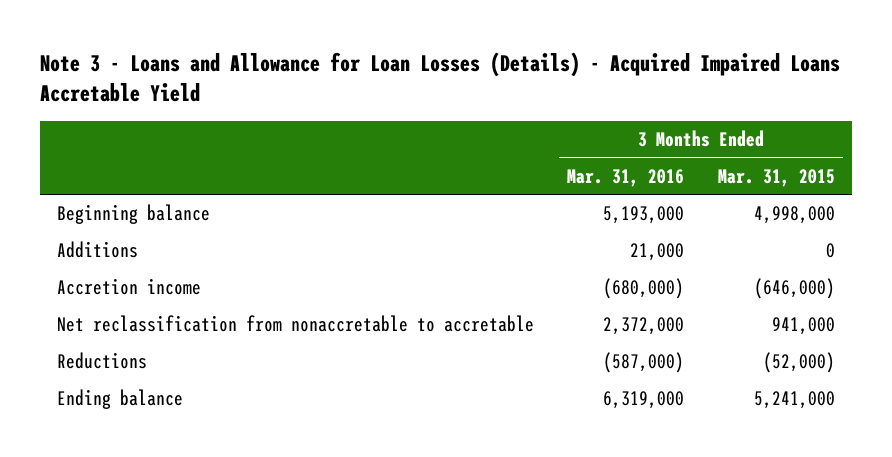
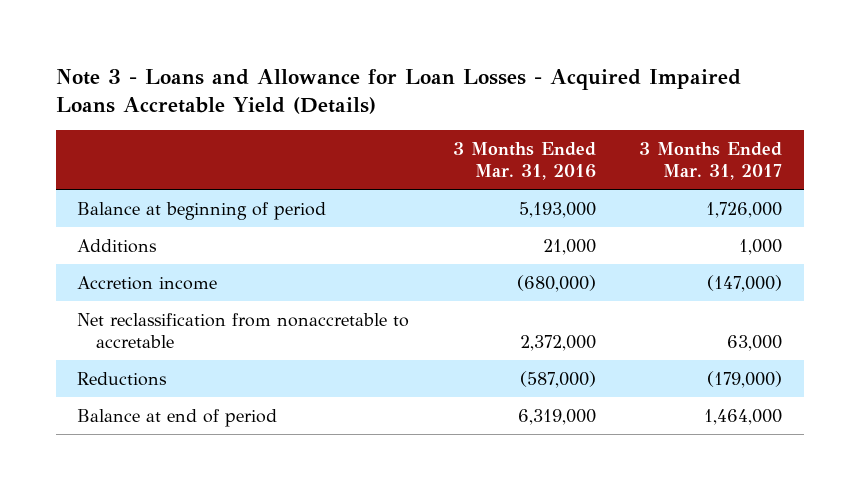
- Note 3 - Loans and Allowance for Loan Losses (Details) - Acquired Impaired Loans Accretable Yield
+ Note 3 - Loans and Allowance for Loan Losses - Acquired Impaired Loans Accretable Yield (Details)
- | 3 Months Ended Mar. 31, 2016 | 3 Months Ended Mar. 31, 2015
+ | 3 Months Ended Mar. 31, 2016 | 3 Months Ended Mar. 31, 2017
- Beginning balance | 5,193,000 | 4,998,000
+ Balance at beginning of period | 5,193,000 | 1,726,000
- Ending balance | 6,319,000 | 5,241,000
+ Balance at end of period | 6,319,000 | 1,464,000

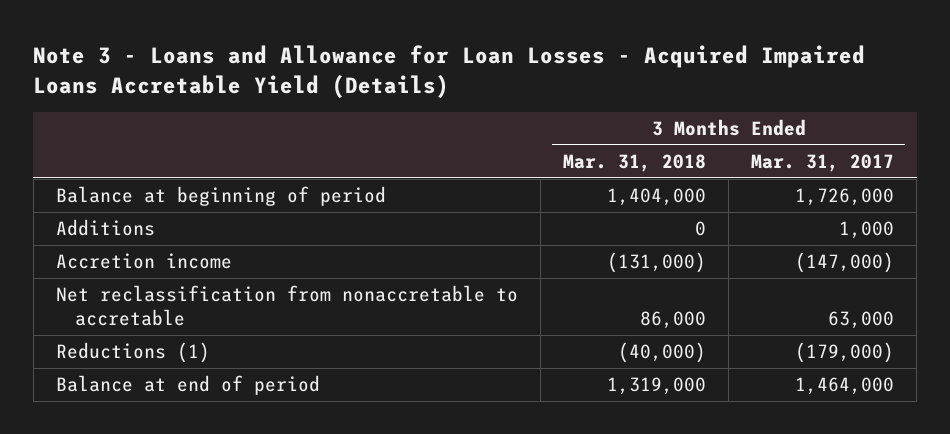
- | 3 Months Ended Mar. 31, 2016 | 3 Months Ended Mar. 31, 2017
+ | 3 Months Ended Mar. 31, 2018 | 3 Months Ended Mar. 31, 2017
- Reductions | (587,000) | (179,000)
+ Reductions (1) | (40,000) | (179,000)

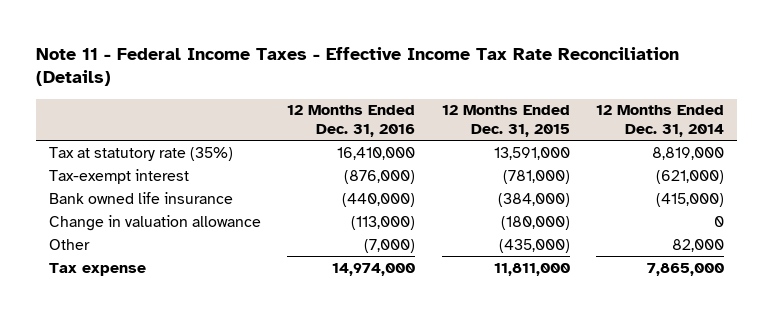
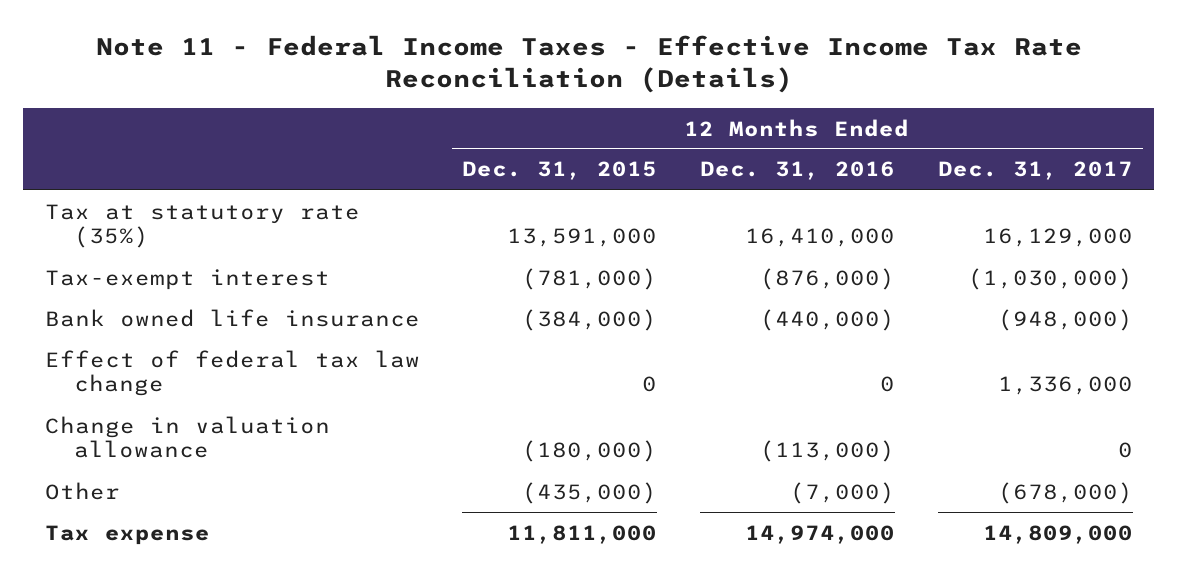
- | 12 Months Ended Dec. 31, 2016 | 12 Months Ended Dec. 31, 2015 | 12 Months Ended Dec. 31, 2014
+ | 12 Months Ended Dec. 31, 2015 | 12 Months Ended Dec. 31, 2016 | 12 Months Ended Dec. 31, 2017
+ Effect of federal tax law change | 0 | 0 | 1,336,000

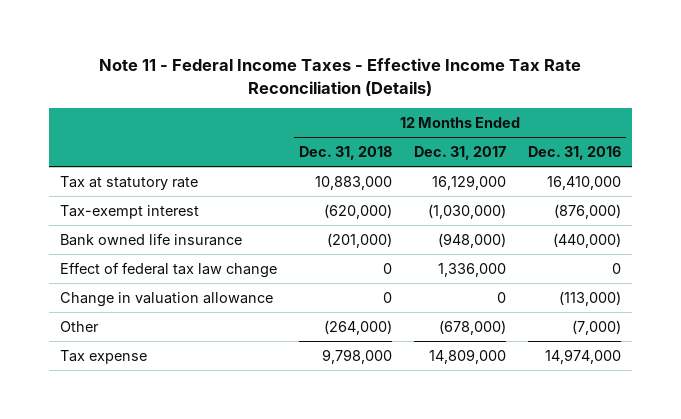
- | 12 Months Ended Dec. 31, 2015 | 12 Months Ended Dec. 31, 2016 | 12 Months Ended Dec. 31, 2017
+ | 12 Months Ended Dec. 31, 2018 | 12 Months Ended Dec. 31, 2017 | 12 Months Ended Dec. 31, 2016
- Tax at statutory rate (35%) | 13,591,000 | 16,410,000 | 16,129,000
+ Tax at statutory rate | 10,883,000 | 16,129,000 | 16,410,000

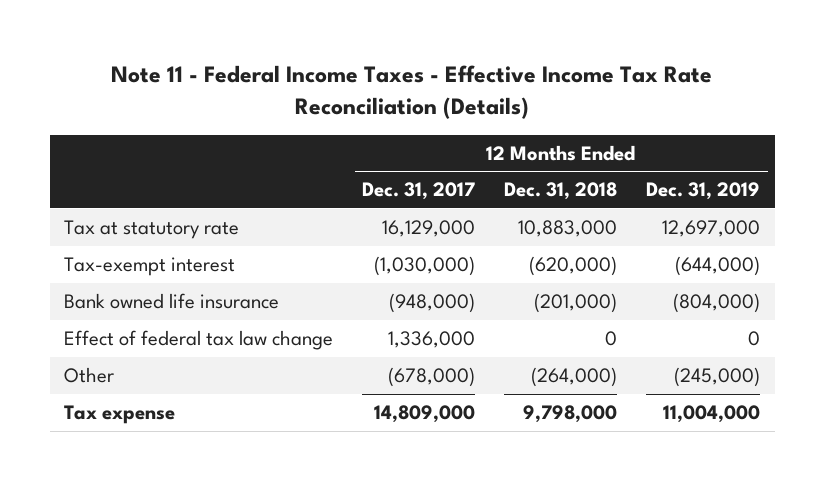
- | 12 Months Ended Dec. 31, 2018 | 12 Months Ended Dec. 31, 2017 | 12 Months Ended Dec. 31, 2016
+ | 12 Months Ended Dec. 31, 2017 | 12 Months Ended Dec. 31, 2018 | 12 Months Ended Dec. 31, 2019
- Change in valuation allowance | 0 | 0 | (113,000)

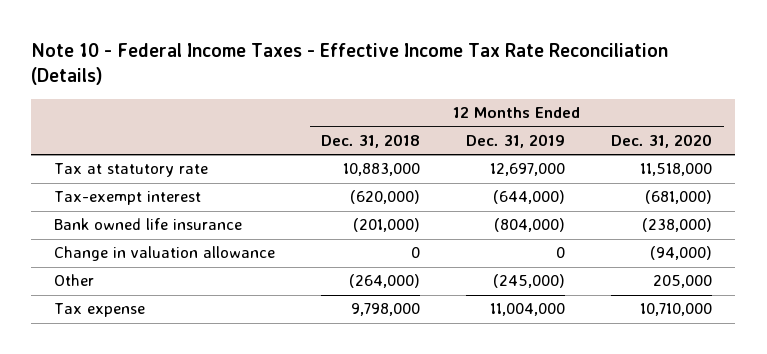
- Note 11 - Federal Income Taxes - Effective Income Tax Rate Reconciliation (Details)
+ Note 10 - Federal Income Taxes - Effective Income Tax Rate Reconciliation (Details)
- | 12 Months Ended Dec. 31, 2017 | 12 Months Ended Dec. 31, 2018 | 12 Months Ended Dec. 31, 2019
+ | 12 Months Ended Dec. 31, 2018 | 12 Months Ended Dec. 31, 2019 | 12 Months Ended Dec. 31, 2020
- Effect of federal tax law change | 1,336,000 | 0 | 0
+ Change in valuation allowance | 0 | 0 | (94,000)

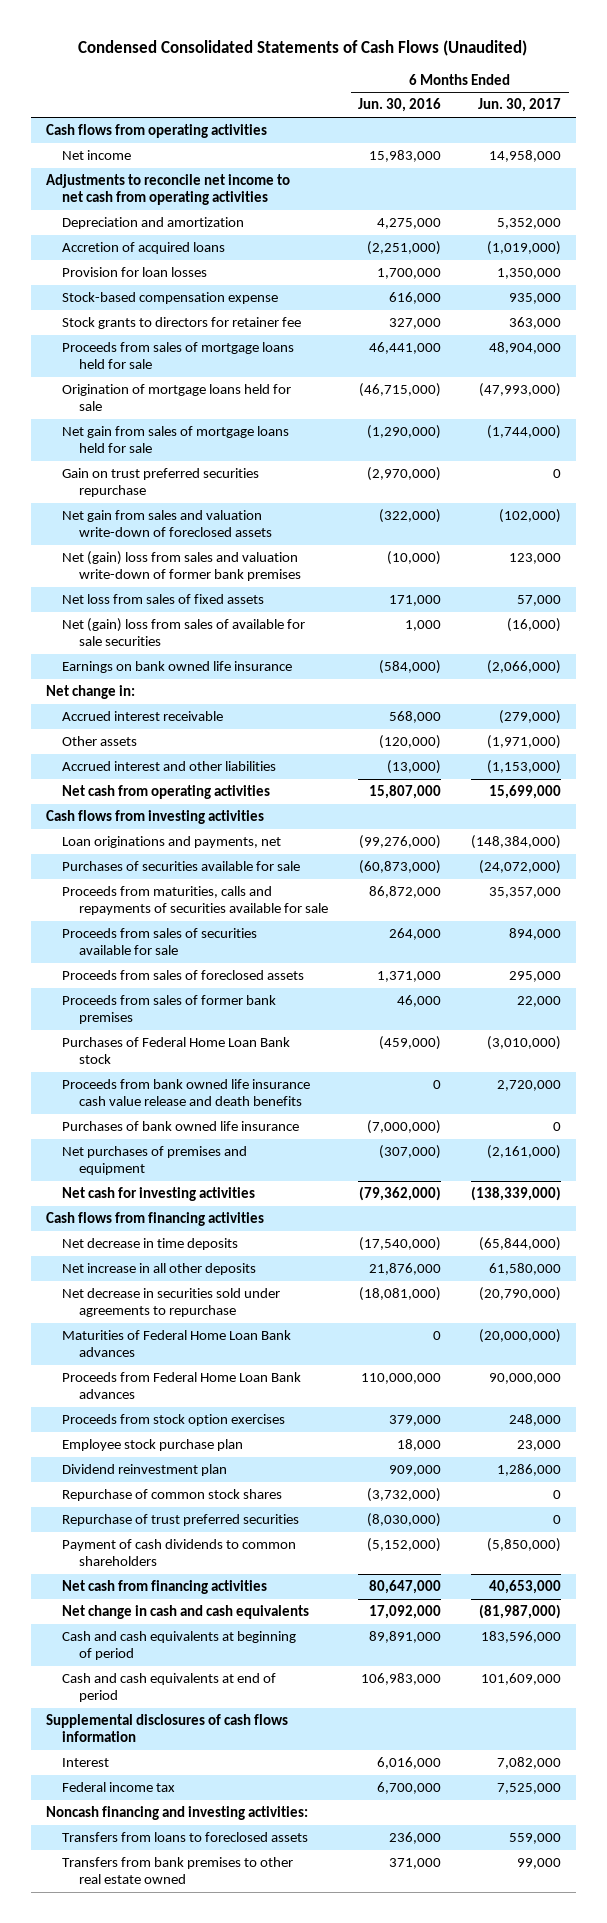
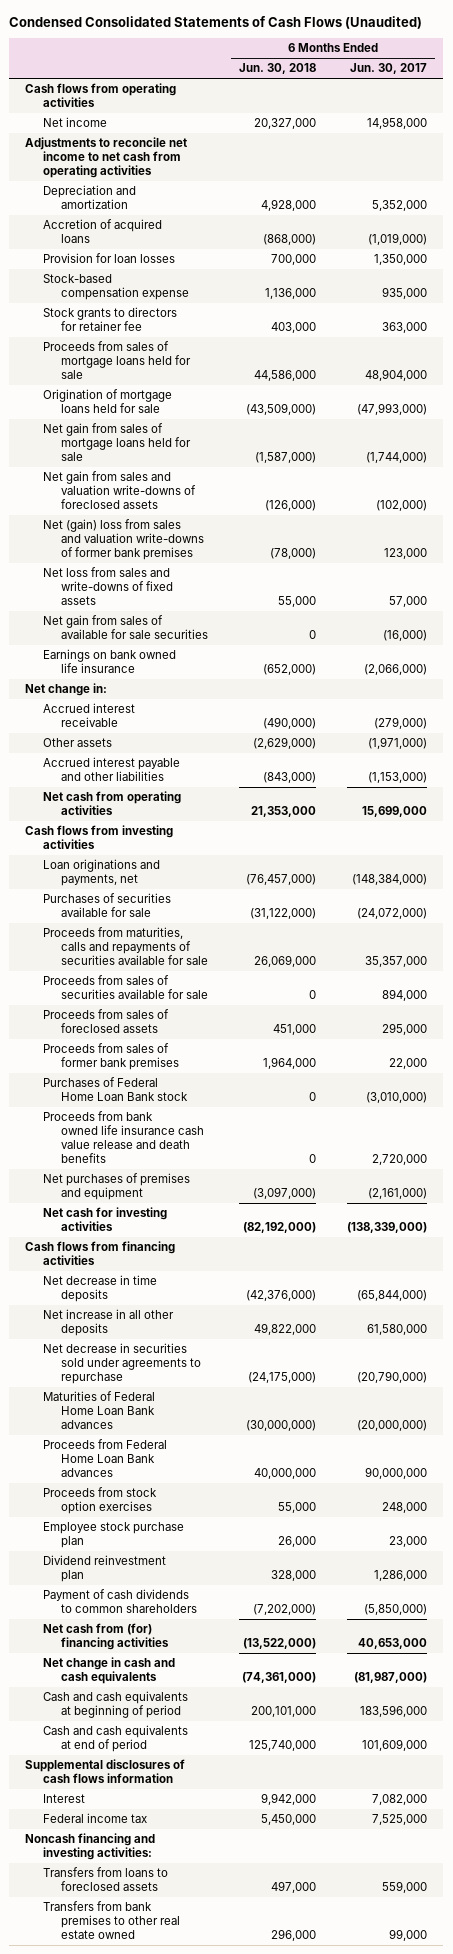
- | 6 Months Ended Jun. 30, 2016 | 6 Months Ended Jun. 30, 2017
+ | 6 Months Ended Jun. 30, 2018 | 6 Months Ended Jun. 30, 2017
- Gain on trust preferred securities repurchase | (2,970,000) | 0
- Net gain from sales and valuation write-down of foreclosed assets | (322,000) | (102,000)
- Net (gain) loss from sales and valuation write-down of former bank premises | (10,000) | 123,000
- Net loss from sales of fixed assets | 171,000 | 57,000
- Net (gain) loss from sales of available for sale securities | 1,000 | (16,000)
+ Net gain from sales and valuation write-downs of foreclosed assets | (126,000) | (102,000)
+ Net (gain) loss from sales and valuation write-downs of former bank premises | (78,000) | 123,000
+ Net loss from sales and write-downs of fixed assets | 55,000 | 57,000
+ Net gain from sales of available for sale securities | 0 | (16,000)
- Accrued interest and other liabilities | (13,000) | (1,153,000)
+ Accrued interest payable and other liabilities | (843,000) | (1,153,000)
- Purchases of bank owned life insurance | (7,000,000) | 0
- Repurchase of common stock shares | (3,732,000) | 0
- Repurchase of trust preferred securities | (8,030,000) | 0
- Net cash from financing activities | 80,647,000 | 40,653,000
+ Net cash from (for) financing activities | (13,522,000) | 40,653,000

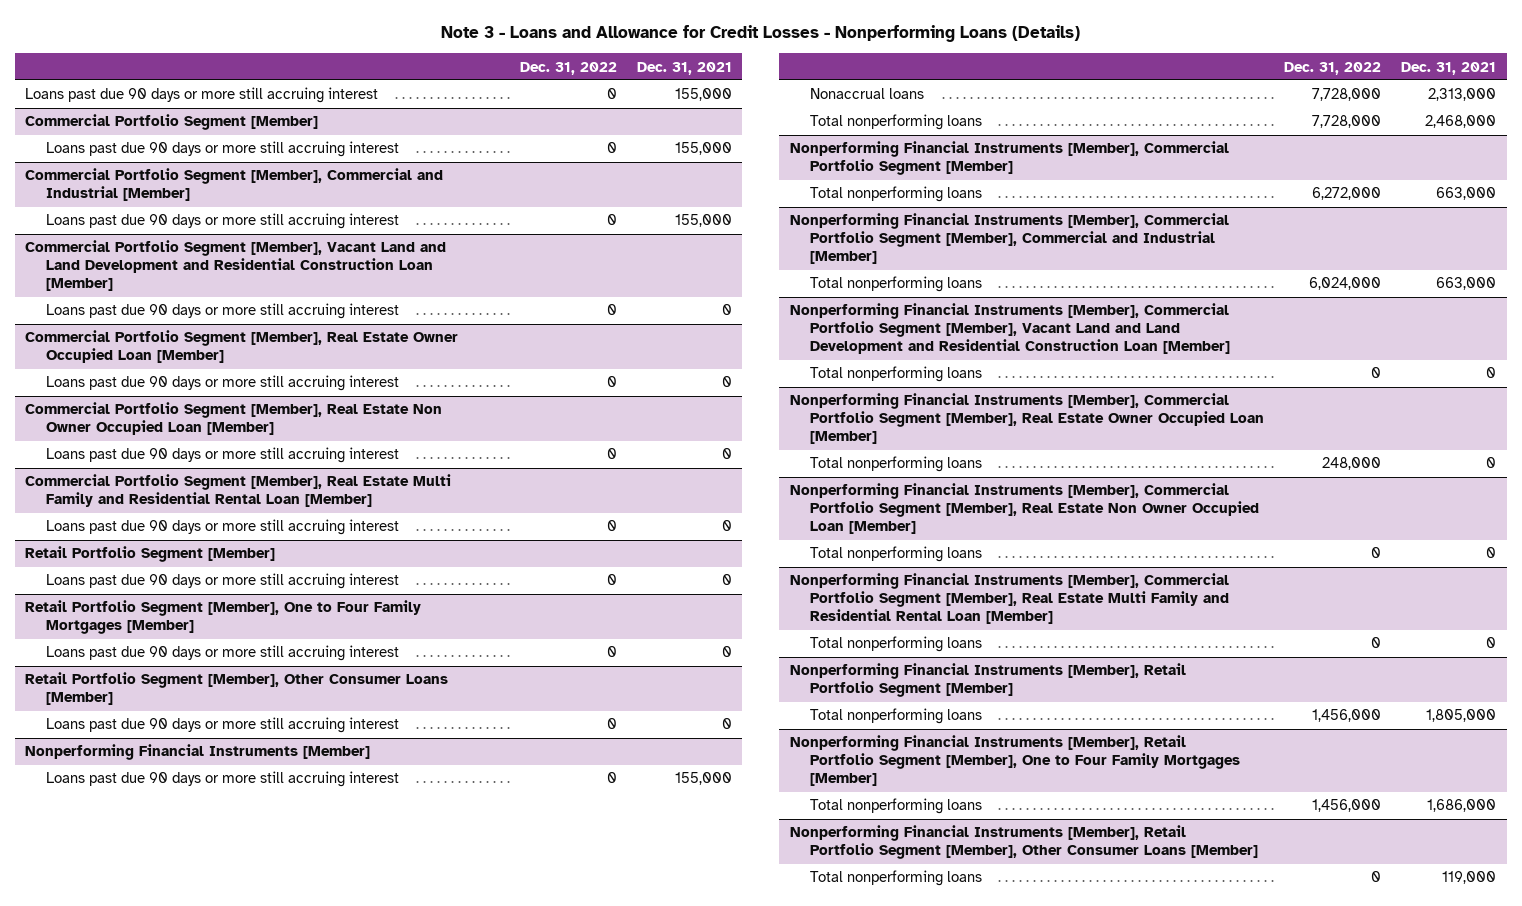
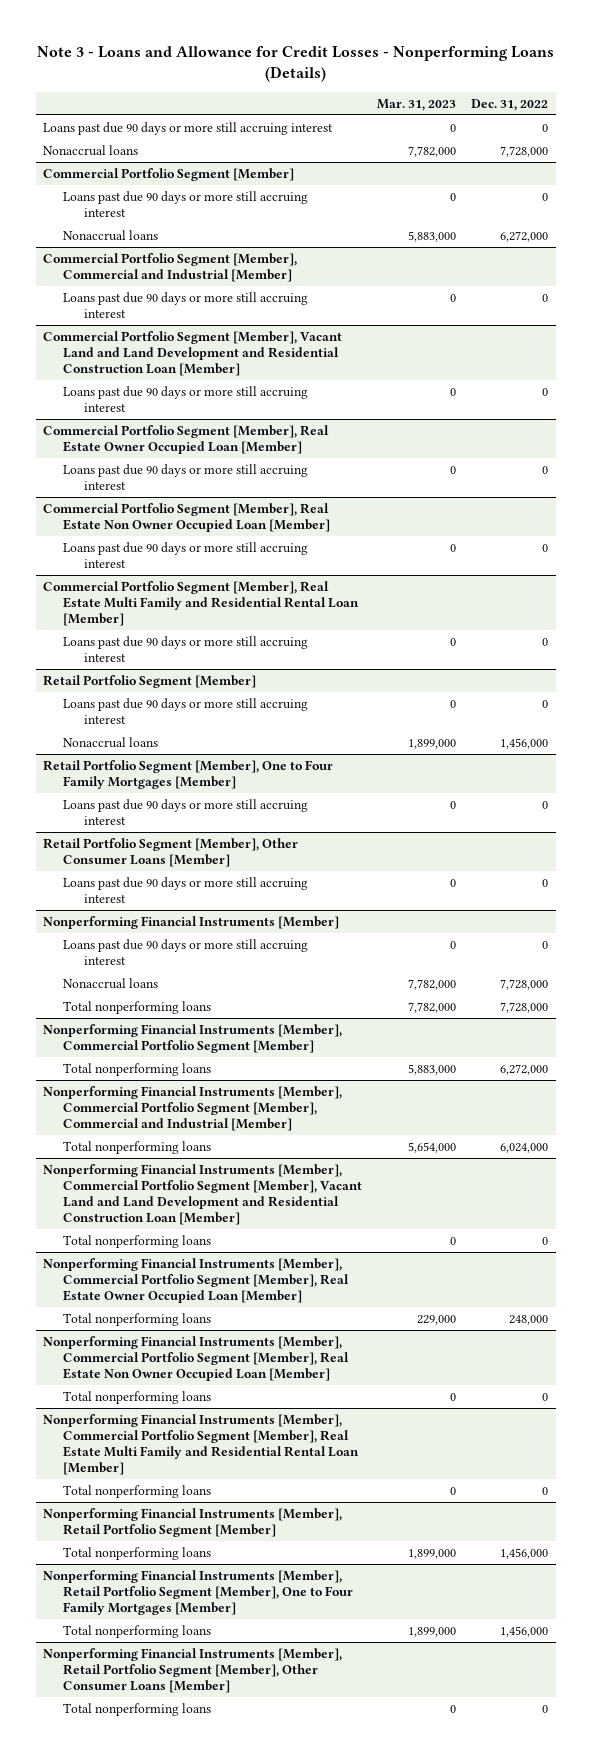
- | Dec. 31, 2022 | Dec. 31, 2021
+ | Mar. 31, 2023 | Dec. 31, 2022
+ Nonaccrual loans | 7,782,000 | 7,728,000
@ Commercial Portfolio Segment [Member]
+ Nonaccrual loans | 5,883,000 | 6,272,000
@ Retail Portfolio Segment [Member]
+ Nonaccrual loans | 1,899,000 | 1,456,000

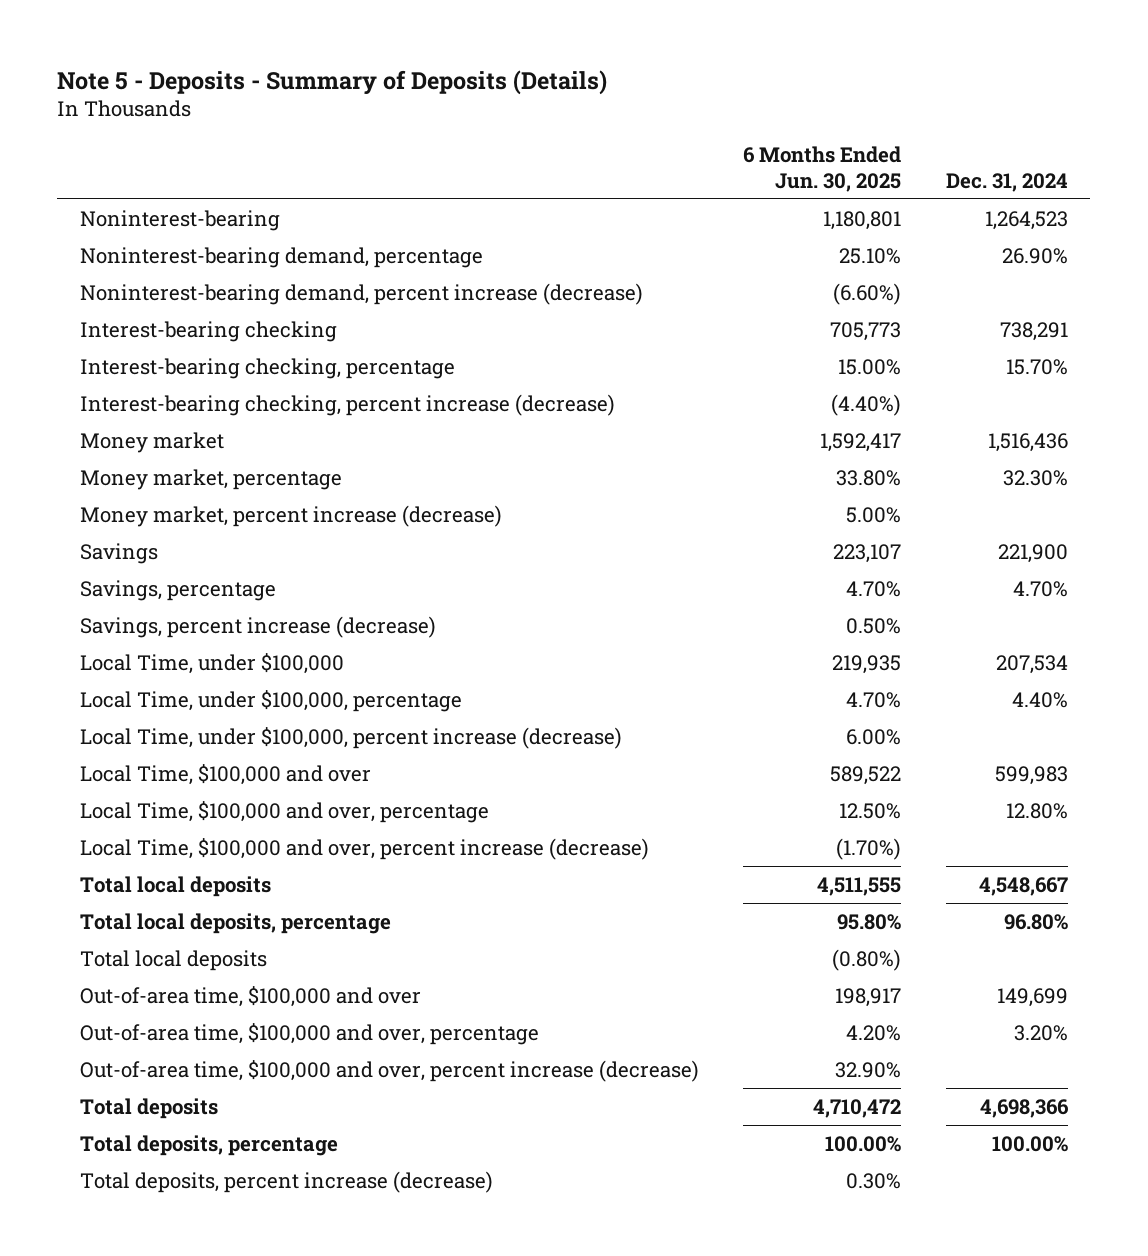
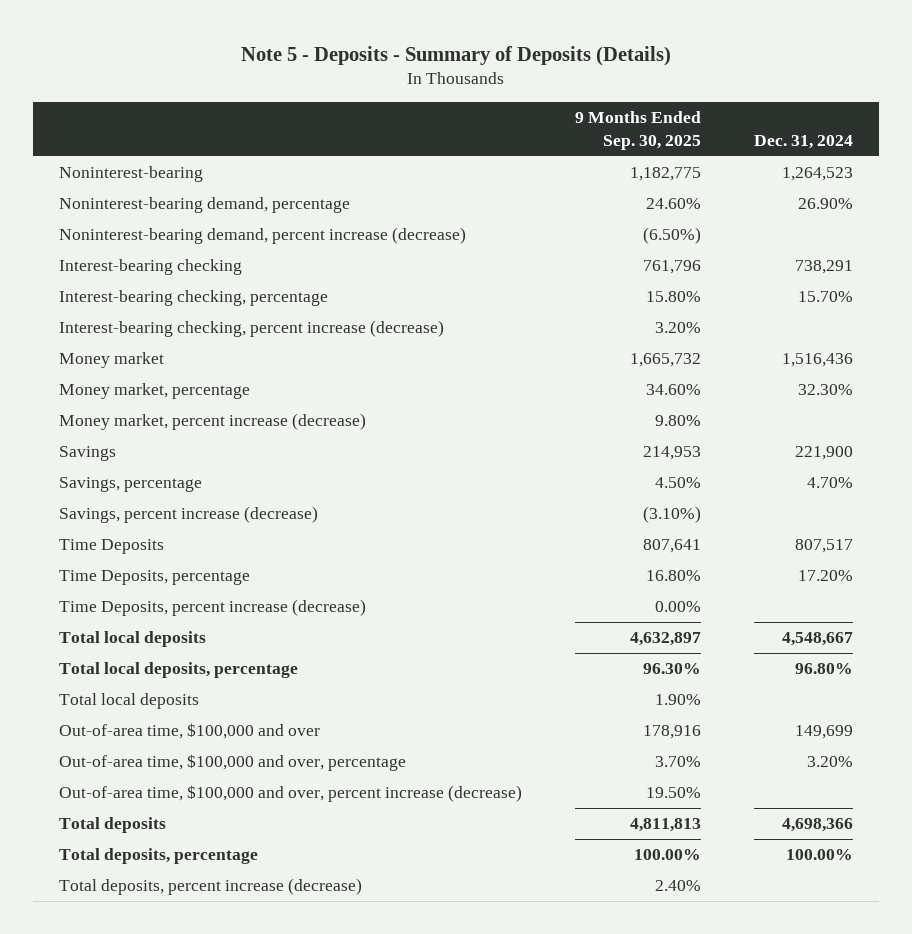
- | 6 Months Ended Jun. 30, 2025 | Dec. 31, 2024
+ | 9 Months Ended Sep. 30, 2025 | Dec. 31, 2024
- Local Time, under $100,000 | 219,935 | 207,534
- Local Time, under $100,000, percentage | 4.70% | 4.40%
- Local Time, under $100,000, percent increase (decrease) | 6.00% |
- Local Time, $100,000 and over | 589,522 | 599,983
- Local Time, $100,000 and over, percentage | 12.50% | 12.80%
- Local Time, $100,000 and over, percent increase (decrease) | (1.70%) |
+ Time Deposits | 807,641 | 807,517
+ Time Deposits, percentage | 16.80% | 17.20%
+ Time Deposits, percent increase (decrease) | 0.00% |

